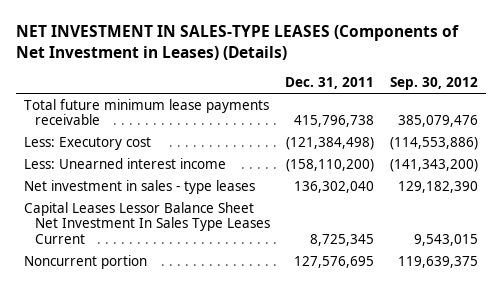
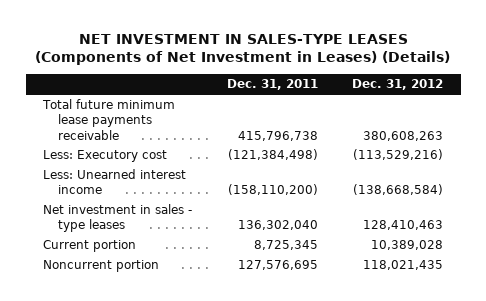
- | Dec. 31, 2011 | Sep. 30, 2012
+ | Dec. 31, 2011 | Dec. 31, 2012
- Capital Leases Lessor Balance Sheet Net Investment In Sales Type Leases Current | 8,725,345 | 9,543,015
+ Current portion | 8,725,345 | 10,389,028

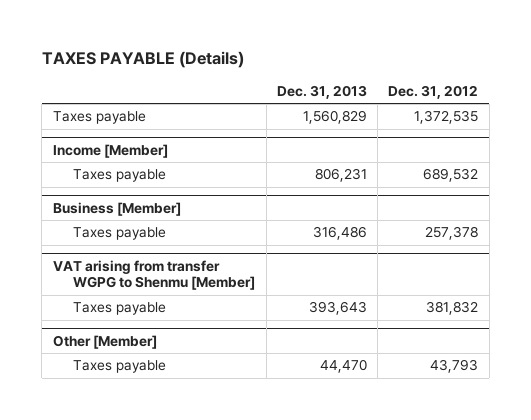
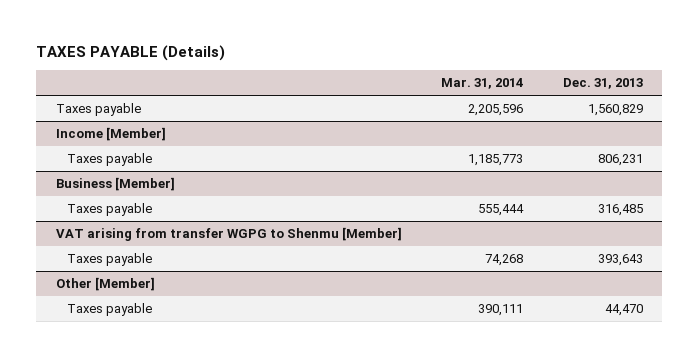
- | Dec. 31, 2013 | Dec. 31, 2012
+ | Mar. 31, 2014 | Dec. 31, 2013
@ Business [Member]
- Taxes payable | 316,486 | 257,378
+ Taxes payable | 555,444 | 316,485

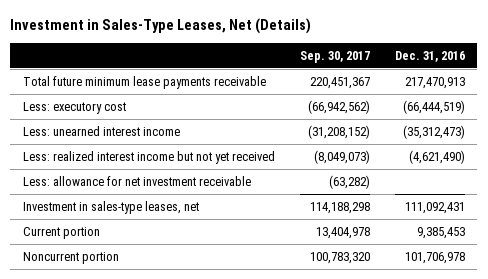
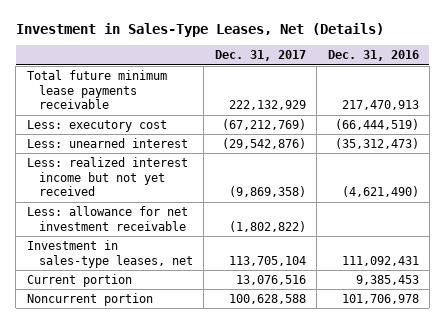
- | Sep. 30, 2017 | Dec. 31, 2016
+ | Dec. 31, 2017 | Dec. 31, 2016
- Less: unearned interest income | (31,208,152) | (35,312,473)
+ Less: unearned interest | (29,542,876) | (35,312,473)

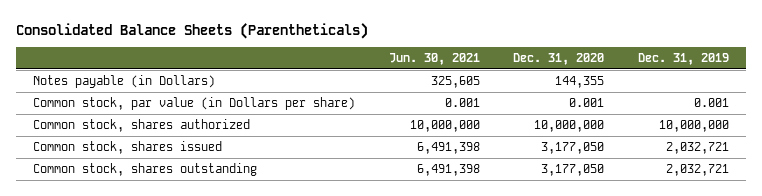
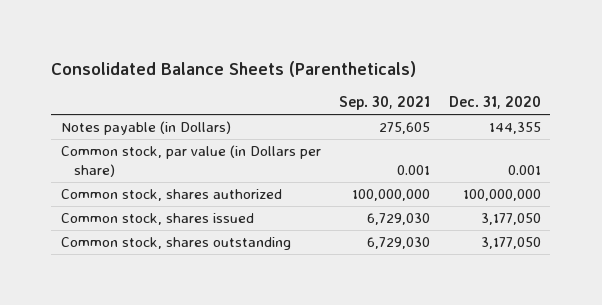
- | Jun. 30, 2021 | Dec. 31, 2020 | Dec. 31, 2019
+ | Sep. 30, 2021 | Dec. 31, 2020
- Common stock, shares authorized | 10,000,000 | 10,000,000 | 10,000,000
+ Common stock, shares authorized | 100,000,000 | 100,000,000

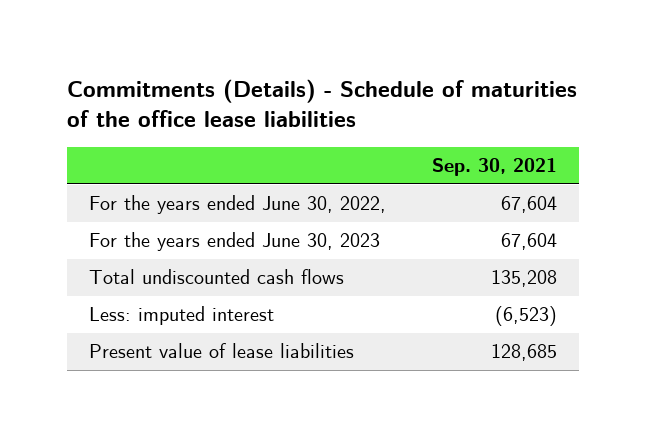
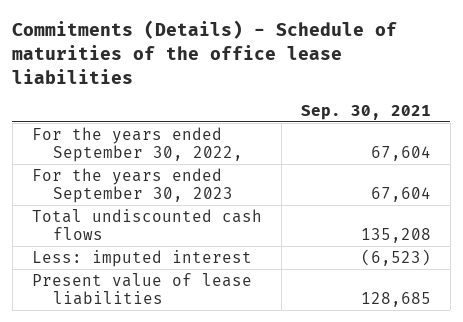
- For the years ended June 30, 2022, | 67,604
- For the years ended June 30, 2023 | 67,604
+ For the years ended September 30, 2022, | 67,604
+ For the years ended September 30, 2023 | 67,604

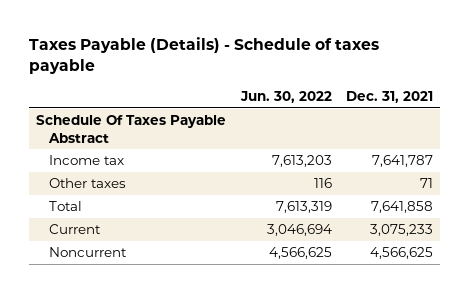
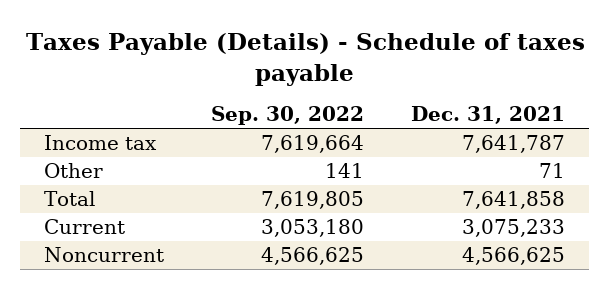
- | Jun. 30, 2022 | Dec. 31, 2021
+ | Sep. 30, 2022 | Dec. 31, 2021
- Schedule Of Taxes Payable Abstract
- Other taxes | 116 | 71
+ Other | 141 | 71

